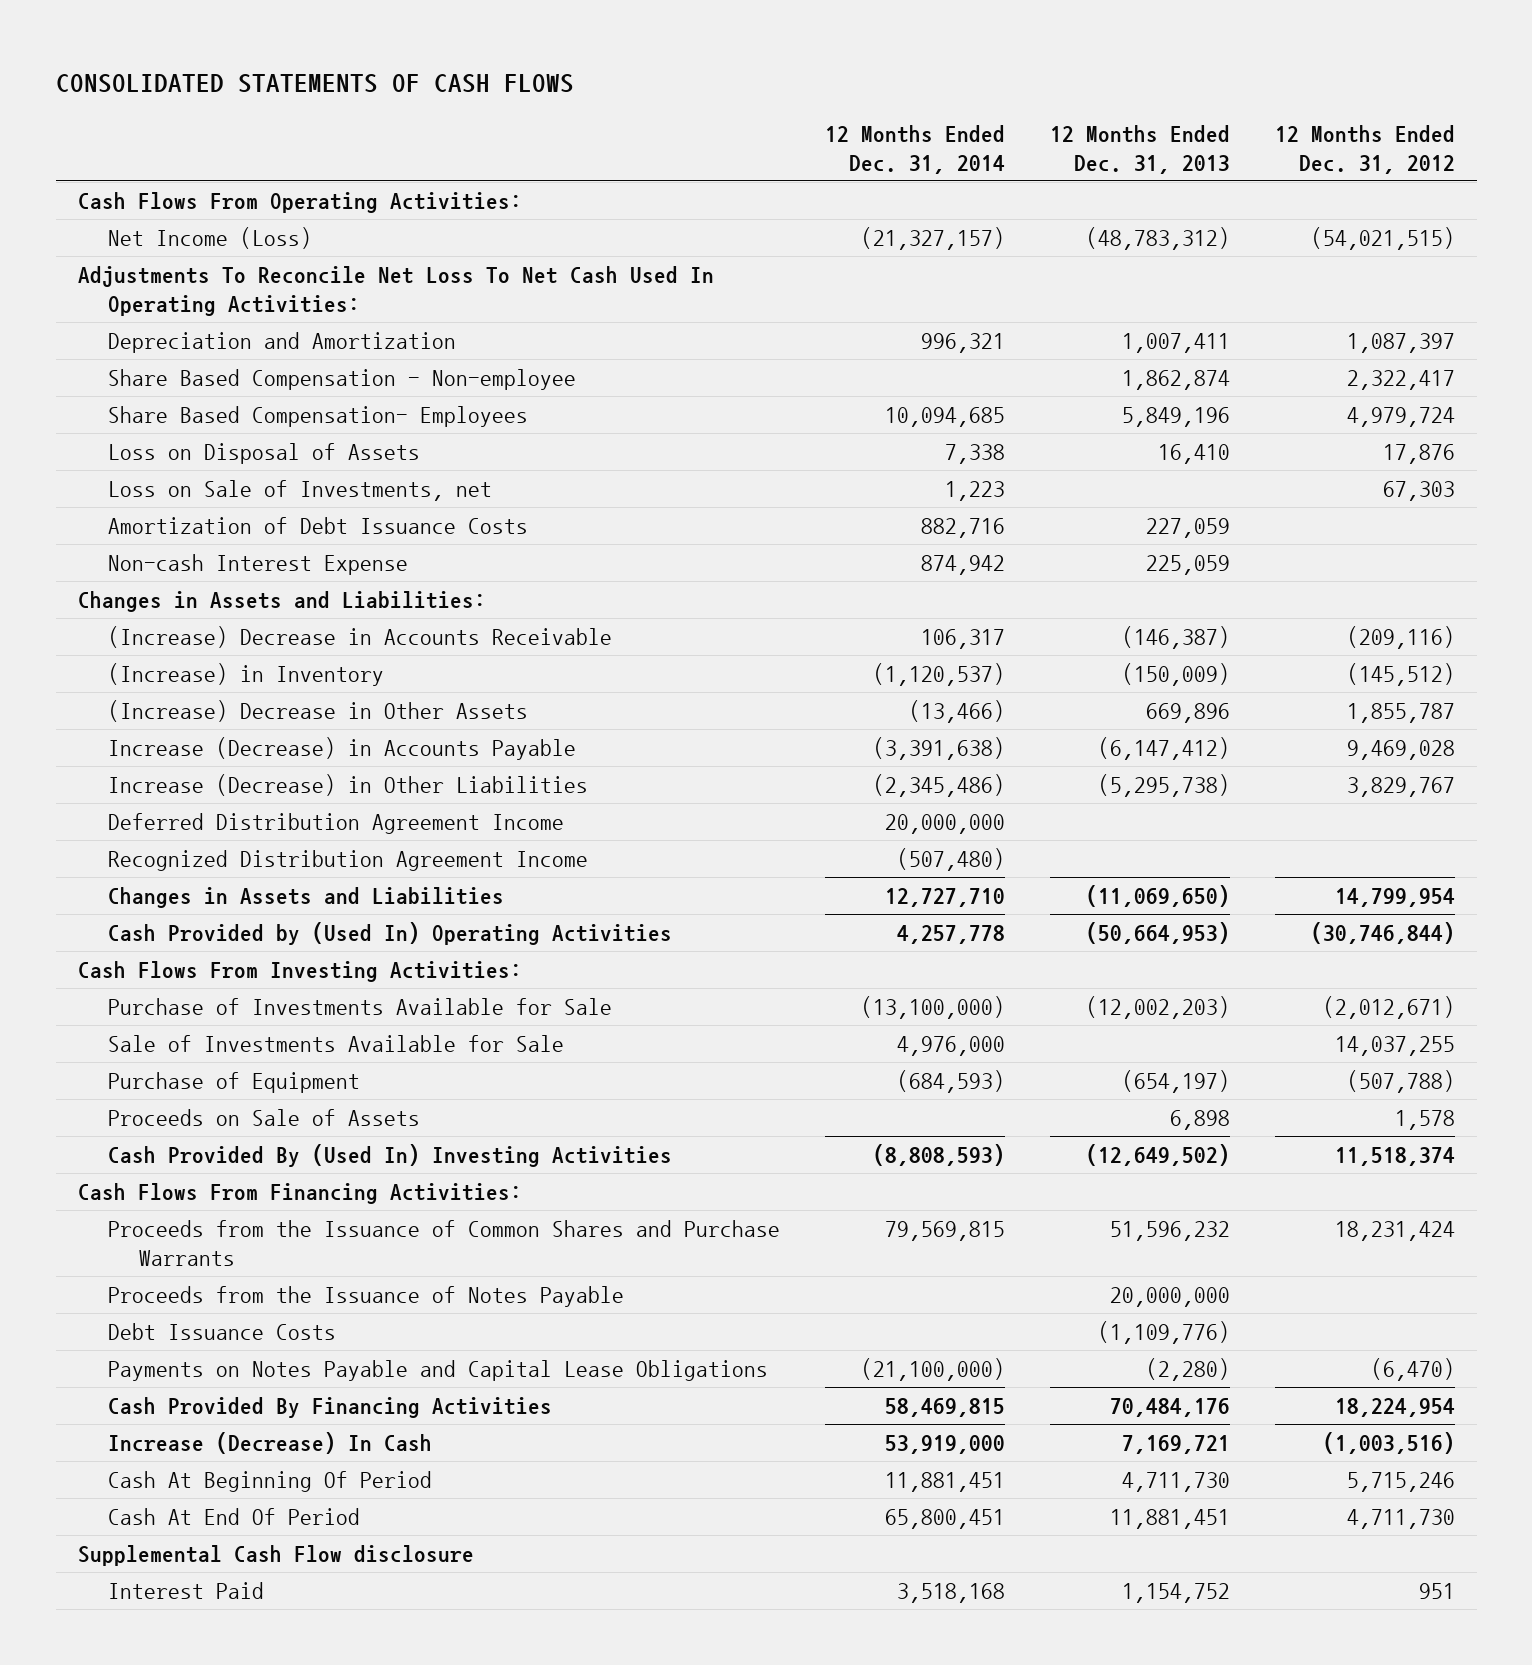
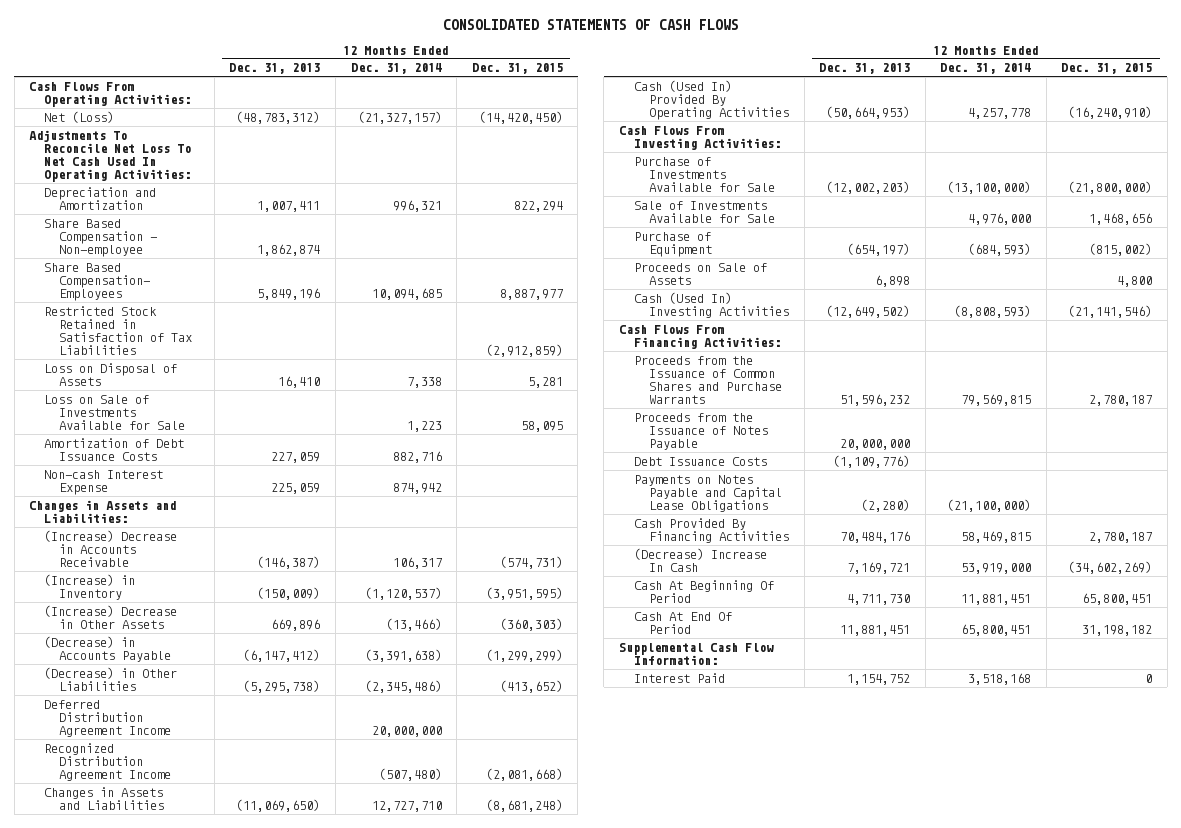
- | 12 Months Ended Dec. 31, 2014 | 12 Months Ended Dec. 31, 2013 | 12 Months Ended Dec. 31, 2012
+ | 12 Months Ended Dec. 31, 2013 | 12 Months Ended Dec. 31, 2014 | 12 Months Ended Dec. 31, 2015
- Net Income (Loss) | (21,327,157) | (48,783,312) | (54,021,515)
+ Net (Loss) | (48,783,312) | (21,327,157) | (14,420,450)
+ Restricted Stock Retained in Satisfaction of Tax Liabilities | | | (2,912,859)
- Loss on Sale of Investments, net | 1,223 | | 67,303
+ Loss on Sale of Investments Available for Sale | | 1,223 | 58,095
- Increase (Decrease) in Accounts Payable | (3,391,638) | (6,147,412) | 9,469,028
- Increase (Decrease) in Other Liabilities | (2,345,486) | (5,295,738) | 3,829,767
+ (Decrease) in Accounts Payable | (6,147,412) | (3,391,638) | (1,299,299)
+ (Decrease) in Other Liabilities | (5,295,738) | (2,345,486) | (413,652)
- Cash Provided by (Used In) Operating Activities | 4,257,778 | (50,664,953) | (30,746,844)
+ Cash (Used In) Provided By Operating Activities | (50,664,953) | 4,257,778 | (16,240,910)
- Cash Provided By (Used In) Investing Activities | (8,808,593) | (12,649,502) | 11,518,374
+ Cash (Used In) Investing Activities | (12,649,502) | (8,808,593) | (21,141,546)
- Increase (Decrease) In Cash | 53,919,000 | 7,169,721 | (1,003,516)
+ (Decrease) Increase In Cash | 7,169,721 | 53,919,000 | (34,602,269)
- Supplemental Cash Flow disclosure
+ Supplemental Cash Flow Information:

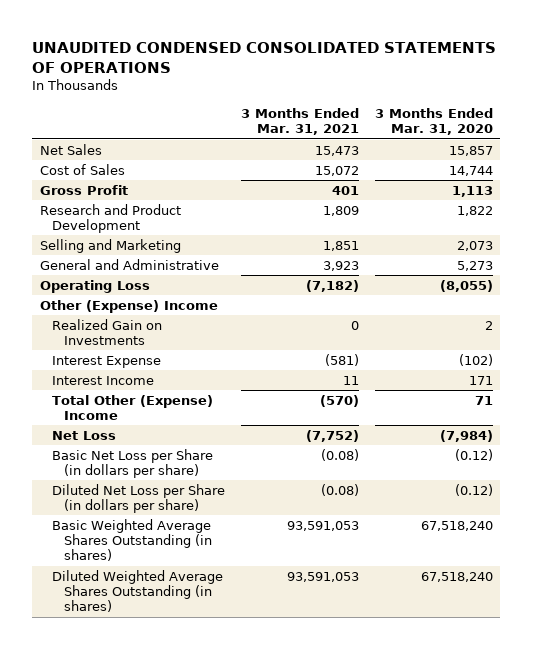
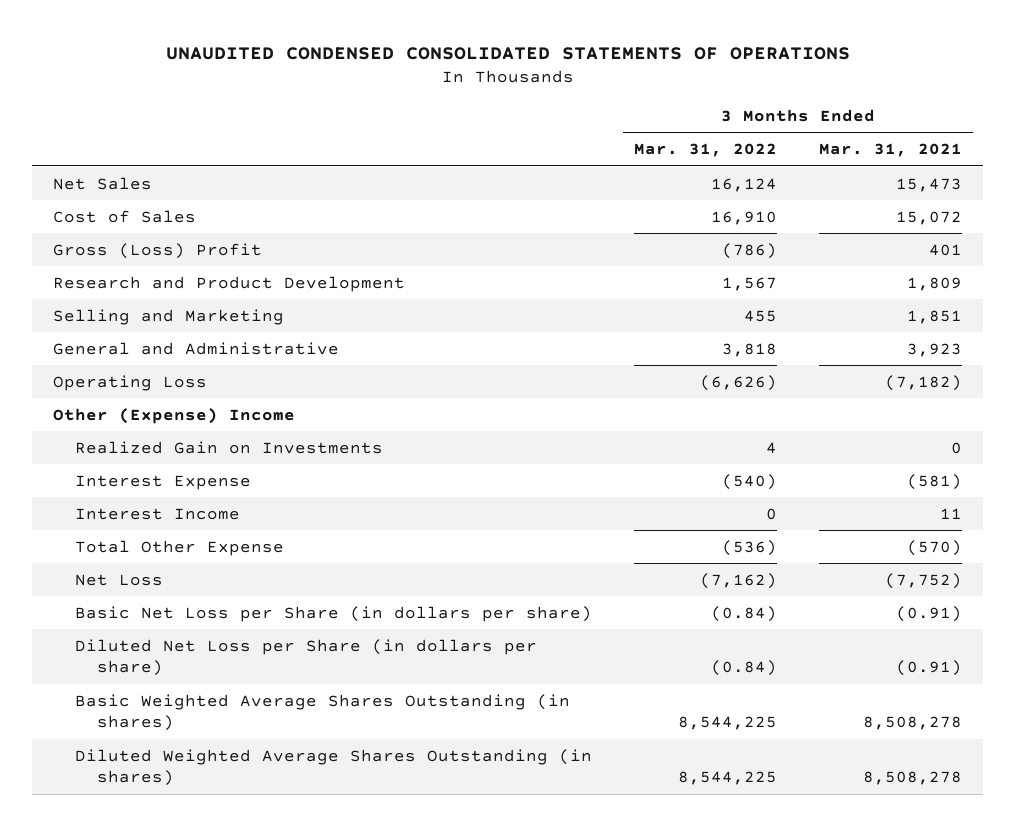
- | 3 Months Ended Mar. 31, 2021 | 3 Months Ended Mar. 31, 2020
+ | 3 Months Ended Mar. 31, 2022 | 3 Months Ended Mar. 31, 2021
- Gross Profit | 401 | 1,113
+ Gross (Loss) Profit | (786) | 401
- Total Other (Expense) Income | (570) | 71
+ Total Other Expense | (536) | (570)
- Basic Net Loss per Share (in dollars per share) | (0.08) | (0.12)
- Diluted Net Loss per Share (in dollars per share) | (0.08) | (0.12)
- Basic Weighted Average Shares Outstanding (in shares) | 93,591,053 | 67,518,240
- Diluted Weighted Average Shares Outstanding (in shares) | 93,591,053 | 67,518,240
+ Basic Net Loss per Share (in dollars per share) | (0.84) | (0.91)
+ Diluted Net Loss per Share (in dollars per share) | (0.84) | (0.91)
+ Basic Weighted Average Shares Outstanding (in shares) | 8,544,225 | 8,508,278
+ Diluted Weighted Average Shares Outstanding (in shares) | 8,544,225 | 8,508,278

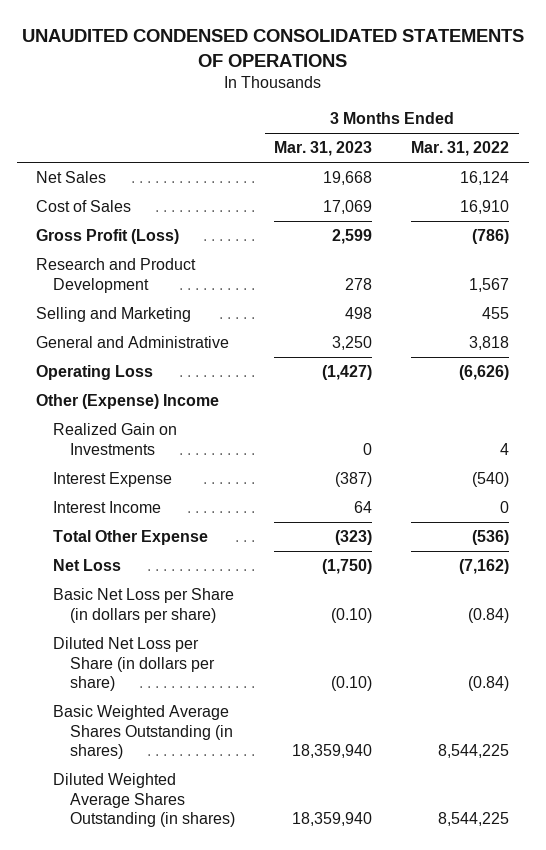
- | 3 Months Ended Mar. 31, 2022 | 3 Months Ended Mar. 31, 2021
+ | 3 Months Ended Mar. 31, 2023 | 3 Months Ended Mar. 31, 2022
- Gross (Loss) Profit | (786) | 401
+ Gross Profit (Loss) | 2,599 | (786)

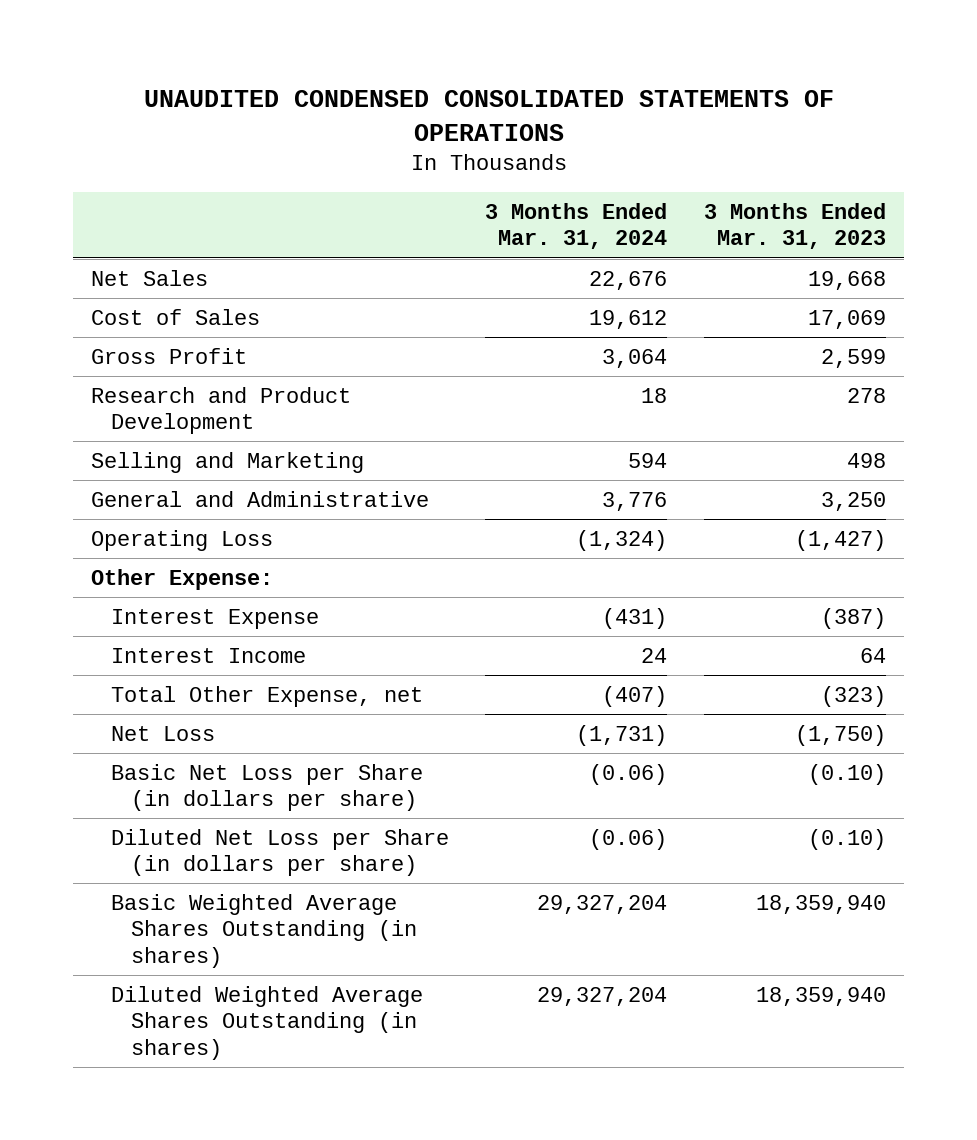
- | 3 Months Ended Mar. 31, 2023 | 3 Months Ended Mar. 31, 2022
+ | 3 Months Ended Mar. 31, 2024 | 3 Months Ended Mar. 31, 2023
- Gross Profit (Loss) | 2,599 | (786)
+ Gross Profit | 3,064 | 2,599
- Other (Expense) Income
- Realized Gain on Investments | 0 | 4
+ Other Expense:
- Total Other Expense | (323) | (536)
+ Total Other Expense, net | (407) | (323)

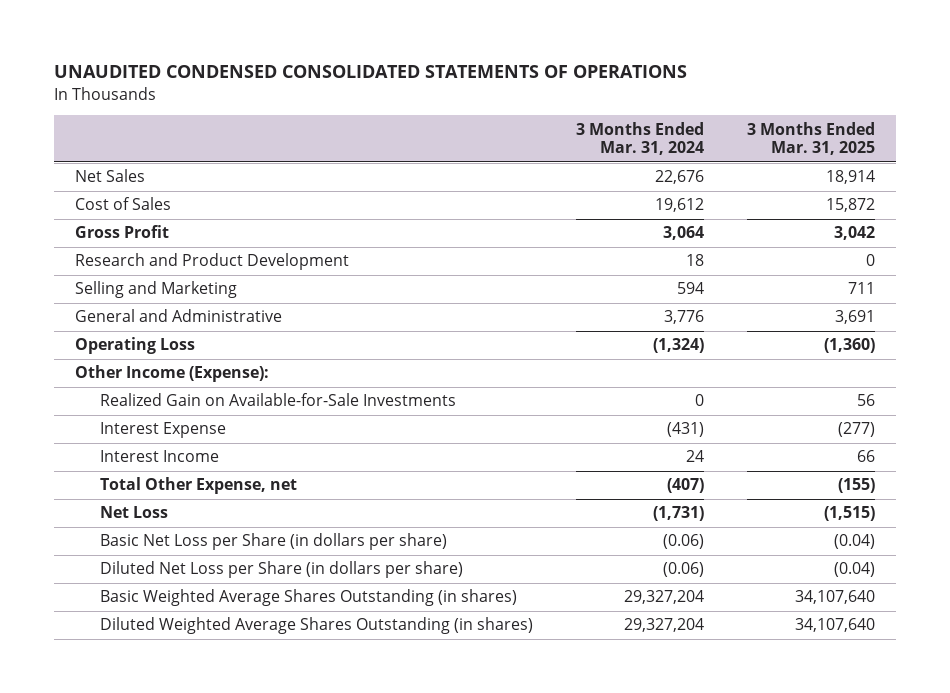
- | 3 Months Ended Mar. 31, 2024 | 3 Months Ended Mar. 31, 2023
+ | 3 Months Ended Mar. 31, 2024 | 3 Months Ended Mar. 31, 2025
- Other Expense:
+ Other Income (Expense):
+ Realized Gain on Available-for-Sale Investments | 0 | 56

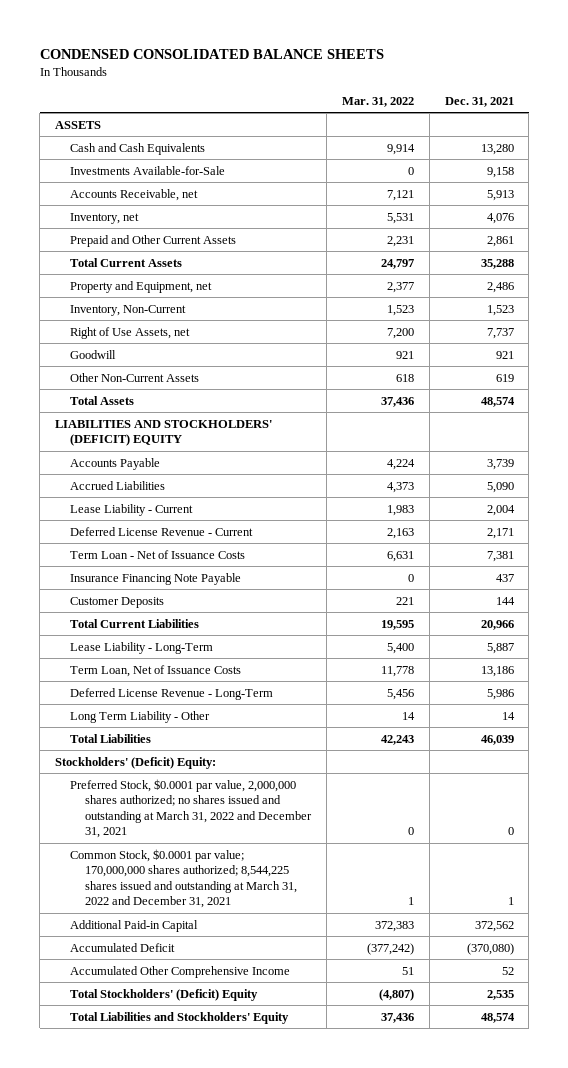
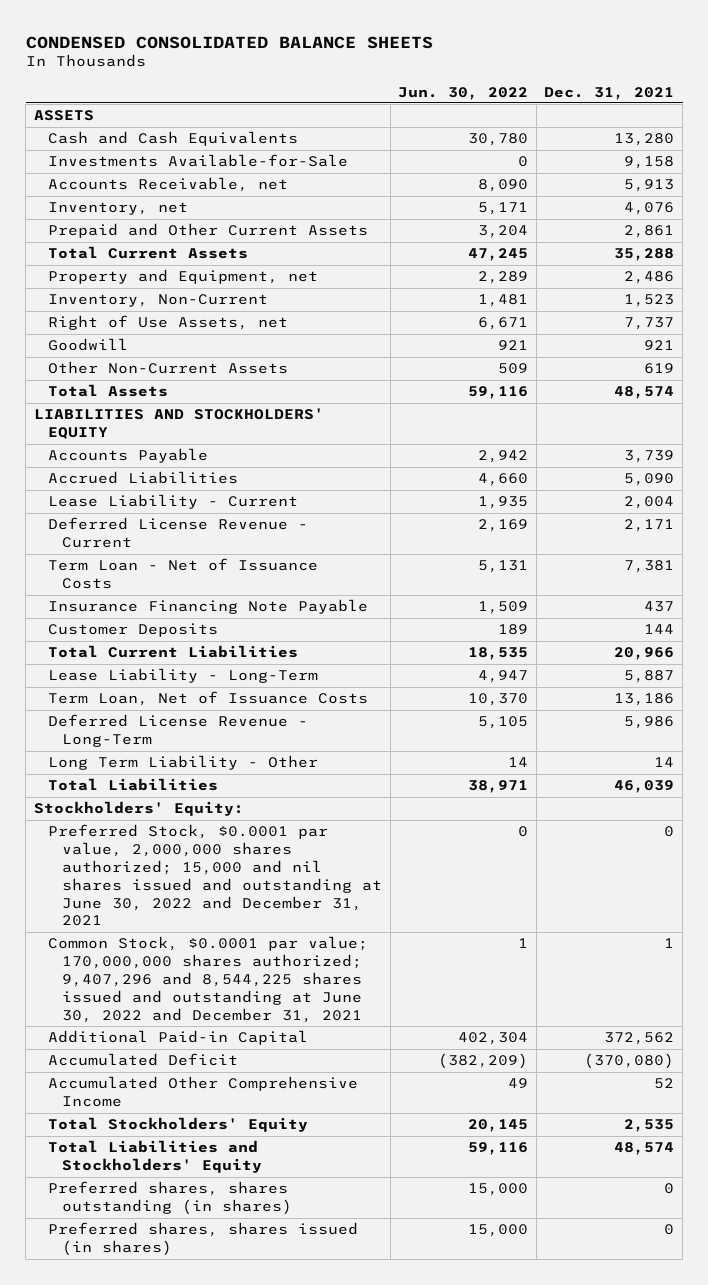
- | Mar. 31, 2022 | Dec. 31, 2021
+ | Jun. 30, 2022 | Dec. 31, 2021
- LIABILITIES AND STOCKHOLDERS' (DEFICIT) EQUITY
+ LIABILITIES AND STOCKHOLDERS' EQUITY
- Stockholders' (Deficit) Equity:
- Preferred Stock, $0.0001 par value, 2,000,000 shares authorized; no shares issued and outstanding at March 31, 2022 and December 31, 2021 | 0 | 0
- Common Stock, $0.0001 par value; 170,000,000 shares authorized; 8,544,225 shares issued and outstanding at March 31, 2022 and December 31, 2021 | 1 | 1
+ Stockholders' Equity:
+ Preferred Stock, $0.0001 par value, 2,000,000 shares authorized; 15,000 and nil shares issued and outstanding at June 30, 2022 and December 31, 2021 | 0 | 0
+ Common Stock, $0.0001 par value; 170,000,000 shares authorized; 9,407,296 and 8,544,225 shares issued and outstanding at June 30, 2022 and December 31, 2021 | 1 | 1
- Total Stockholders' (Deficit) Equity | (4,807) | 2,535
+ Total Stockholders' Equity | 20,145 | 2,535
+ Preferred shares, shares outstanding (in shares) | 15,000 | 0
+ Preferred shares, shares issued (in shares) | 15,000 | 0

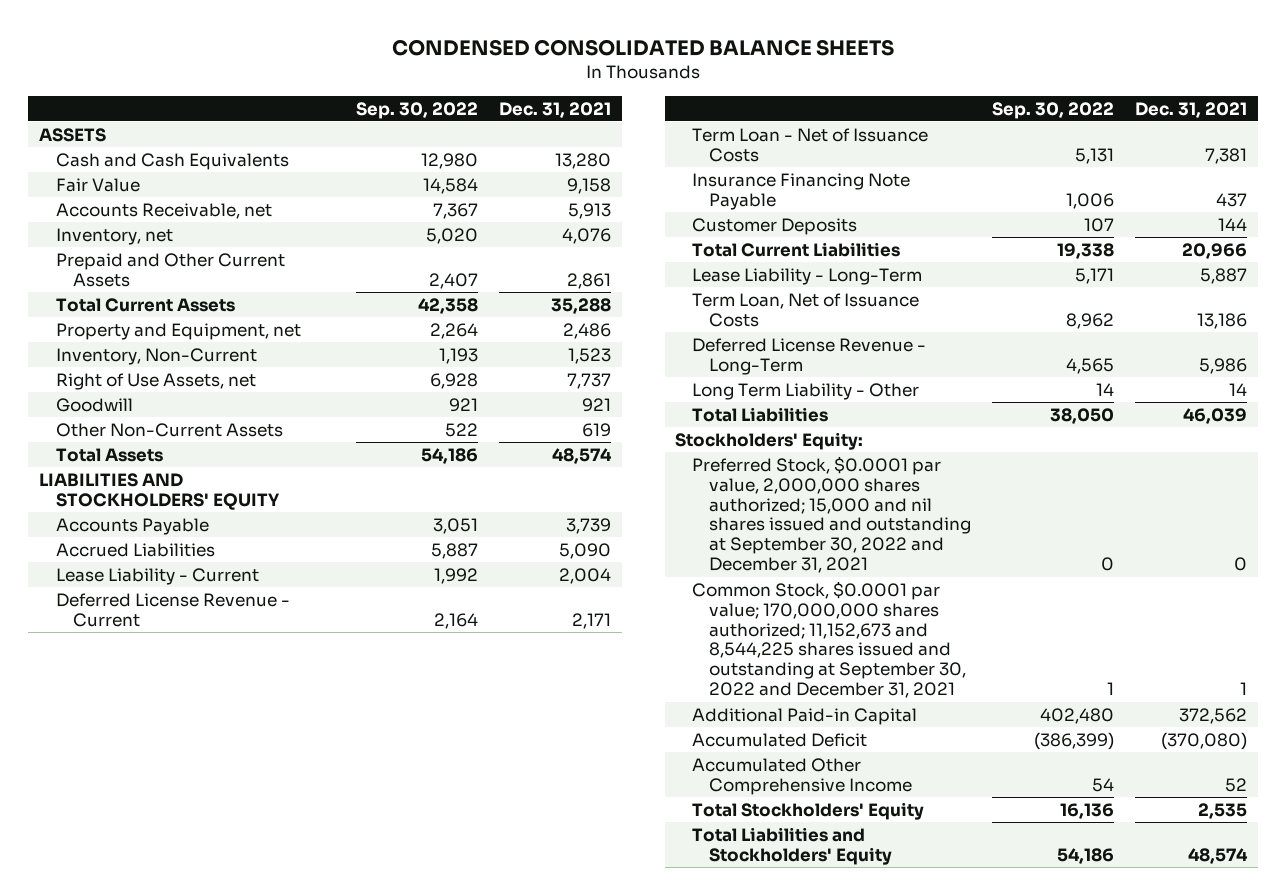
- | Jun. 30, 2022 | Dec. 31, 2021
+ | Sep. 30, 2022 | Dec. 31, 2021
- Investments Available-for-Sale | 0 | 9,158
+ Fair Value | 14,584 | 9,158
- Preferred Stock, $0.0001 par value, 2,000,000 shares authorized; 15,000 and nil shares issued and outstanding at June 30, 2022 and December 31, 2021 | 0 | 0
- Common Stock, $0.0001 par value; 170,000,000 shares authorized; 9,407,296 and 8,544,225 shares issued and outstanding at June 30, 2022 and December 31, 2021 | 1 | 1
+ Preferred Stock, $0.0001 par value, 2,000,000 shares authorized; 15,000 and nil shares issued and outstanding at September 30, 2022 and December 31, 2021 | 0 | 0
+ Common Stock, $0.0001 par value; 170,000,000 shares authorized; 11,152,673 and 8,544,225 shares issued and outstanding at September 30, 2022 and December 31, 2021 | 1 | 1
- Preferred shares, shares outstanding (in shares) | 15,000 | 0
- Preferred shares, shares issued (in shares) | 15,000 | 0

